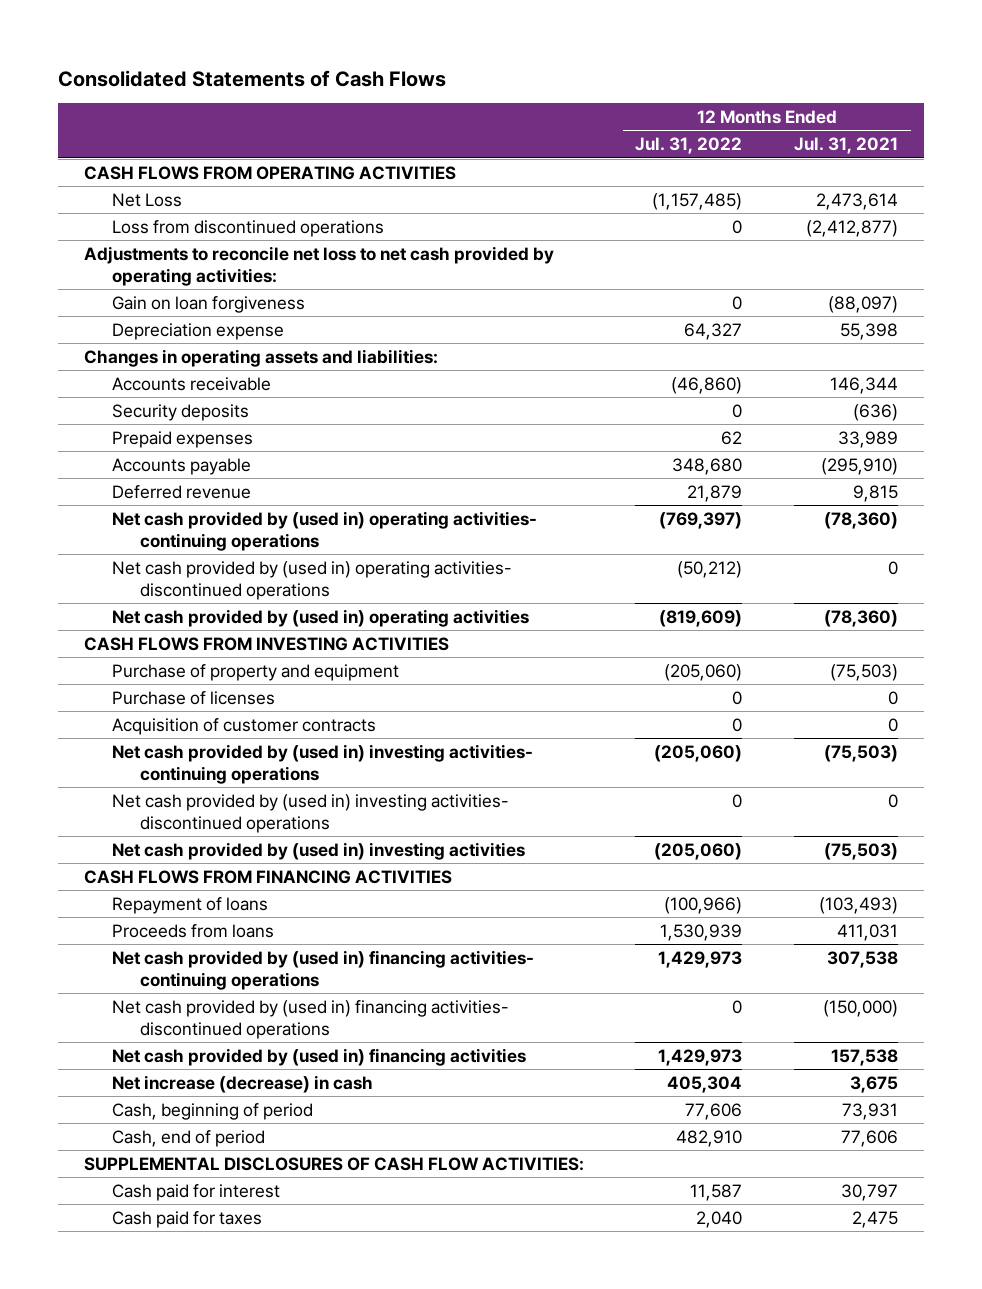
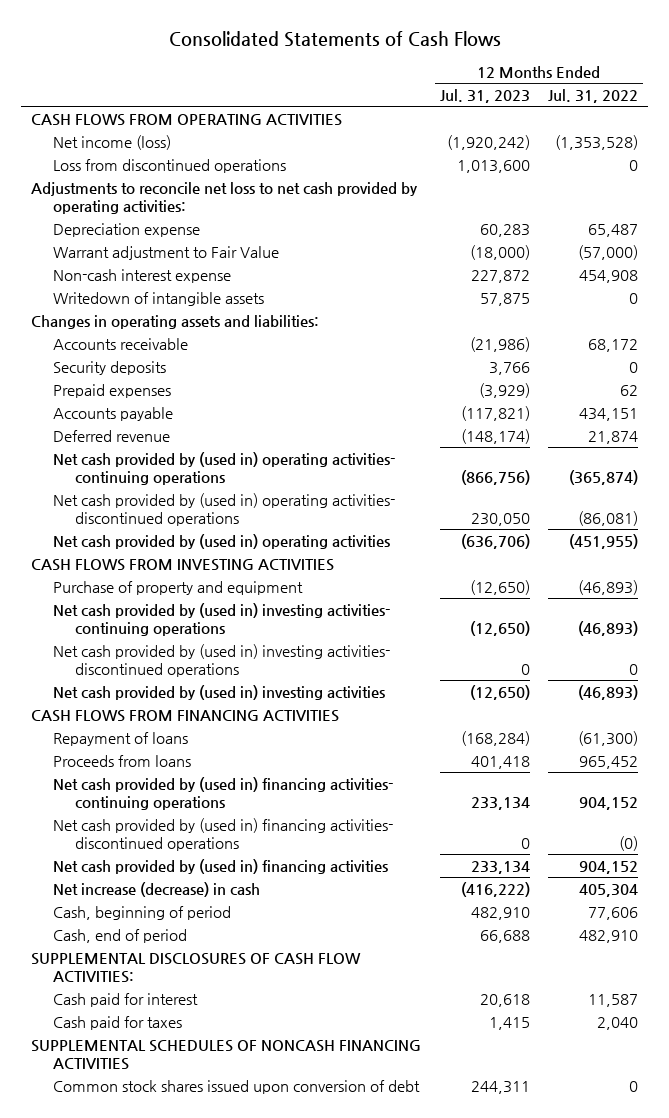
- | 12 Months Ended Jul. 31, 2022 | 12 Months Ended Jul. 31, 2021
+ | 12 Months Ended Jul. 31, 2023 | 12 Months Ended Jul. 31, 2022
- Net Loss | (1,157,485) | 2,473,614
+ Net income (loss) | (1,920,242) | (1,353,528)
- Gain on loan forgiveness | 0 | (88,097)
- Depreciation expense | 64,327 | 55,398
+ Depreciation expense | 60,283 | 65,487
+ Warrant adjustment to Fair Value | (18,000) | (57,000)
+ Non-cash interest expense | 227,872 | 454,908
+ Writedown of intangible assets | 57,875 | 0
- Accounts receivable | (46,860) | 146,344
+ Accounts receivable | (21,986) | 68,172
- Accounts payable | 348,680 | (295,910)
- Deferred revenue | 21,879 | 9,815
- Net cash provided by (used in) operating activities- continuing operations | (769,397) | (78,360)
- Net cash provided by (used in) operating activities- discontinued operations | (50,212) | 0
- Net cash provided by (used in) operating activities | (819,609) | (78,360)
+ Accounts payable | (117,821) | 434,151
+ Deferred revenue | (148,174) | 21,874
+ Net cash provided by (used in) operating activities- continuing operations | (866,756) | (365,874)
+ Net cash provided by (used in) operating activities- discontinued operations | 230,050 | (86,081)
+ Net cash provided by (used in) operating activities | (636,706) | (451,955)
- Purchase of property and equipment | (205,060) | (75,503)
- Purchase of licenses | 0 | 0
- Acquisition of customer contracts | 0 | 0
- Net cash provided by (used in) investing activities- continuing operations | (205,060) | (75,503)
+ Purchase of property and equipment | (12,650) | (46,893)
+ Net cash provided by (used in) investing activities- continuing operations | (12,650) | (46,893)
- Net cash provided by (used in) investing activities | (205,060) | (75,503)
+ Net cash provided by (used in) investing activities | (12,650) | (46,893)
- Repayment of loans | (100,966) | (103,493)
- Proceeds from loans | 1,530,939 | 411,031
- Net cash provided by (used in) financing activities- continuing operations | 1,429,973 | 307,538
- Net cash provided by (used in) financing activities- discontinued operations | 0 | (150,000)
- Net cash provided by (used in) financing activities | 1,429,973 | 157,538
+ Repayment of loans | (168,284) | (61,300)
+ Proceeds from loans | 401,418 | 965,452
+ Net cash provided by (used in) financing activities- continuing operations | 233,134 | 904,152
+ Net cash provided by (used in) financing activities- discontinued operations | 0 | (0)
+ Net cash provided by (used in) financing activities | 233,134 | 904,152
+ SUPPLEMENTAL SCHEDULES OF NONCASH FINANCING ACTIVITIES
+ Common stock shares issued upon conversion of debt | 244,311 | 0

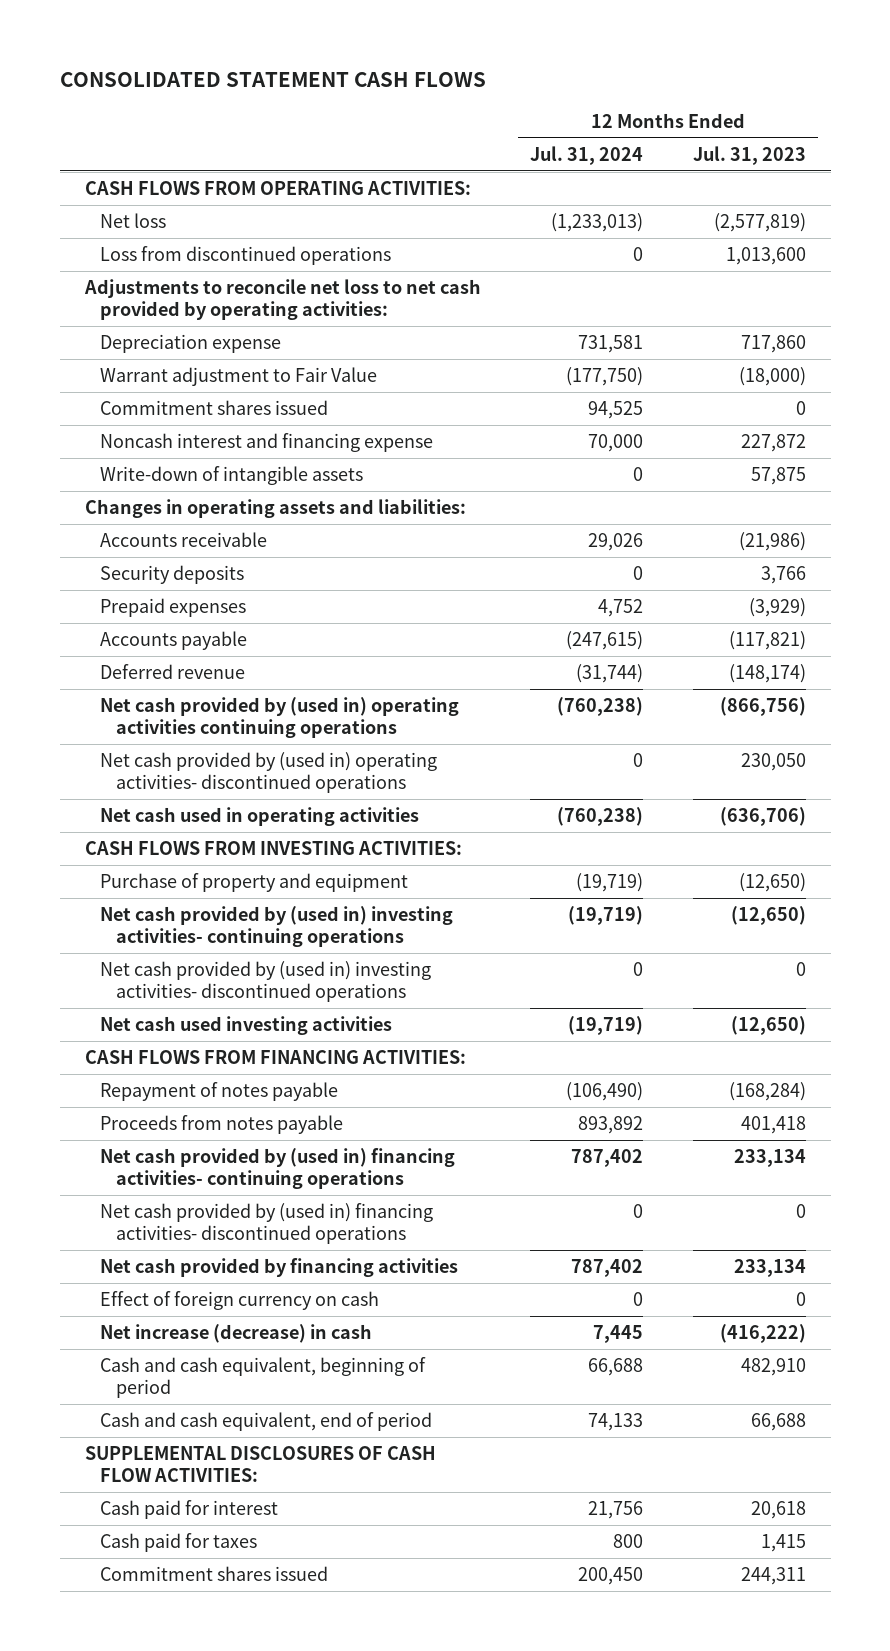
- Consolidated Statements of Cash Flows
+ CONSOLIDATED STATEMENT CASH FLOWS
- | 12 Months Ended Jul. 31, 2023 | 12 Months Ended Jul. 31, 2022
+ | 12 Months Ended Jul. 31, 2024 | 12 Months Ended Jul. 31, 2023
- CASH FLOWS FROM OPERATING ACTIVITIES
- Net income (loss) | (1,920,242) | (1,353,528)
+ CASH FLOWS FROM OPERATING ACTIVITIES:
+ Net loss | (1,233,013) | (2,577,819)
- Depreciation expense | 60,283 | 65,487
+ Depreciation expense | 731,581 | 717,860
- Non-cash interest expense | 227,872 | 454,908
- Writedown of intangible assets | 57,875 | 0
+ Commitment shares issued | 94,525 | 0
+ Noncash interest and financing expense | 70,000 | 227,872
+ Write-down of intangible assets | 0 | 57,875
- Net cash provided by (used in) operating activities- continuing operations | (866,756) | (365,874)
+ Net cash provided by (used in) operating activities continuing operations | (760,238) | (866,756)
- Net cash provided by (used in) operating activities | (636,706) | (451,955)
- CASH FLOWS FROM INVESTING ACTIVITIES
+ Net cash used in operating activities | (760,238) | (636,706)
+ CASH FLOWS FROM INVESTING ACTIVITIES:
- Net cash provided by (used in) investing activities | (12,650) | (46,893)
- CASH FLOWS FROM FINANCING ACTIVITIES
- Repayment of loans | (168,284) | (61,300)
- Proceeds from loans | 401,418 | 965,452
+ Net cash used investing activities | (19,719) | (12,650)
+ CASH FLOWS FROM FINANCING ACTIVITIES:
+ Repayment of notes payable | (106,490) | (168,284)
+ Proceeds from notes payable | 893,892 | 401,418
- Net cash provided by (used in) financing activities | 233,134 | 904,152
+ Net cash provided by financing activities | 787,402 | 233,134
+ Effect of foreign currency on cash | 0 | 0
- Cash, beginning of period | 482,910 | 77,606
- Cash, end of period | 66,688 | 482,910
+ Cash and cash equivalent, beginning of period | 66,688 | 482,910
+ Cash and cash equivalent, end of period | 74,133 | 66,688
- SUPPLEMENTAL SCHEDULES OF NONCASH FINANCING ACTIVITIES
- Common stock shares issued upon conversion of debt | 244,311 | 0
+ Commitment shares issued | 200,450 | 244,311

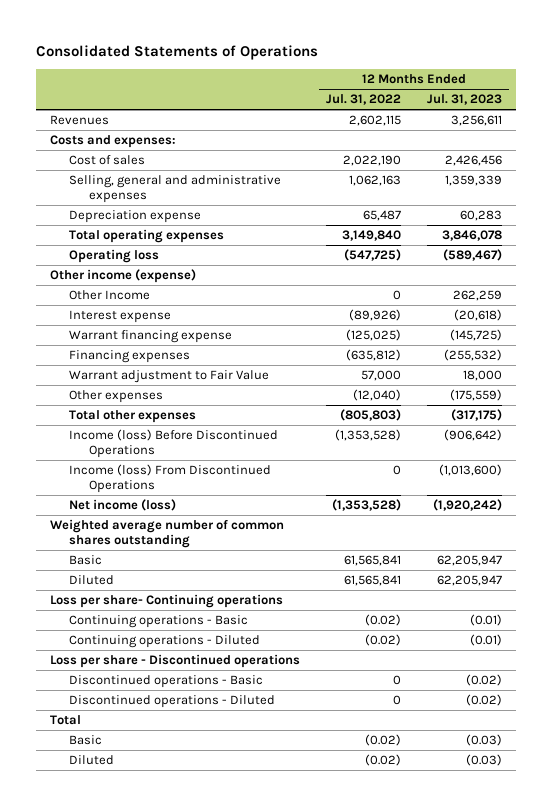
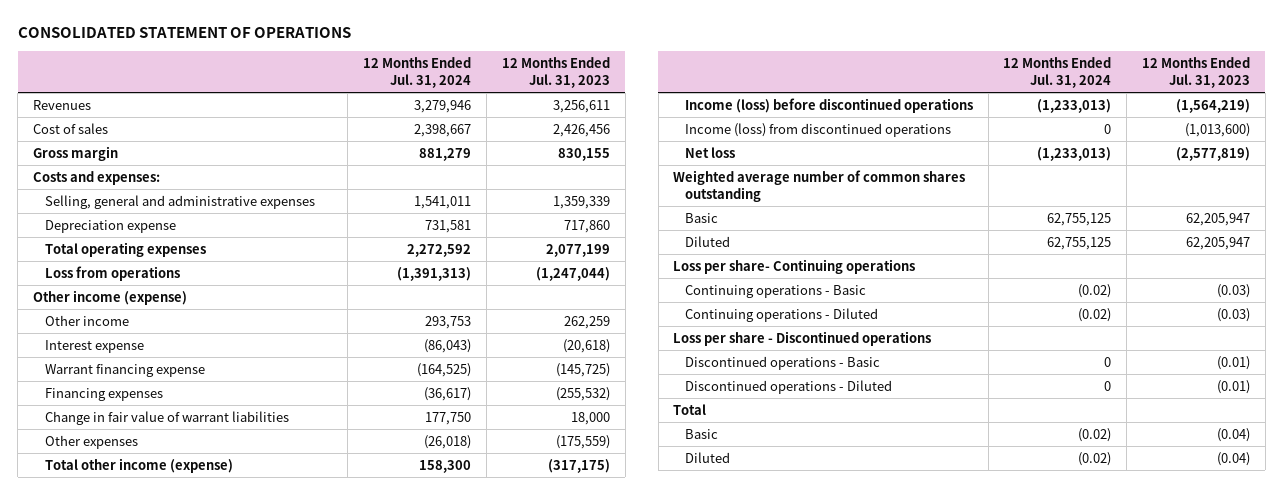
- Consolidated Statements of Operations
+ CONSOLIDATED STATEMENT OF OPERATIONS
- | 12 Months Ended Jul. 31, 2022 | 12 Months Ended Jul. 31, 2023
+ | 12 Months Ended Jul. 31, 2024 | 12 Months Ended Jul. 31, 2023
+ Gross margin | 881,279 | 830,155
moved down: Costs and expenses:
- Depreciation expense | 65,487 | 60,283
- Total operating expenses | 3,149,840 | 3,846,078
- Operating loss | (547,725) | (589,467)
+ Depreciation expense | 731,581 | 717,860
+ Total operating expenses | 2,272,592 | 2,077,199
+ Loss from operations | (1,391,313) | (1,247,044)
- Other Income | 0 | 262,259
+ Other income | 293,753 | 262,259
- Warrant adjustment to Fair Value | 57,000 | 18,000
+ Change in fair value of warrant liabilities | 177,750 | 18,000
- Total other expenses | (805,803) | (317,175)
- Income (loss) Before Discontinued Operations | (1,353,528) | (906,642)
- Income (loss) From Discontinued Operations | 0 | (1,013,600)
- Net income (loss) | (1,353,528) | (1,920,242)
+ Total other income (expense) | 158,300 | (317,175)
+ Income (loss) before discontinued operations | (1,233,013) | (1,564,219)
+ Income (loss) from discontinued operations | 0 | (1,013,600)
+ Net loss | (1,233,013) | (2,577,819)
- Continuing operations - Basic | (0.02) | (0.01)
- Continuing operations - Diluted | (0.02) | (0.01)
+ Continuing operations - Basic | (0.02) | (0.03)
+ Continuing operations - Diluted | (0.02) | (0.03)
- Discontinued operations - Basic | 0 | (0.02)
- Discontinued operations - Diluted | 0 | (0.02)
+ Discontinued operations - Basic | 0 | (0.01)
+ Discontinued operations - Diluted | 0 | (0.01)
- Basic | (0.02) | (0.03)
- Diluted | (0.02) | (0.03)
+ Basic | (0.02) | (0.04)
+ Diluted | (0.02) | (0.04)

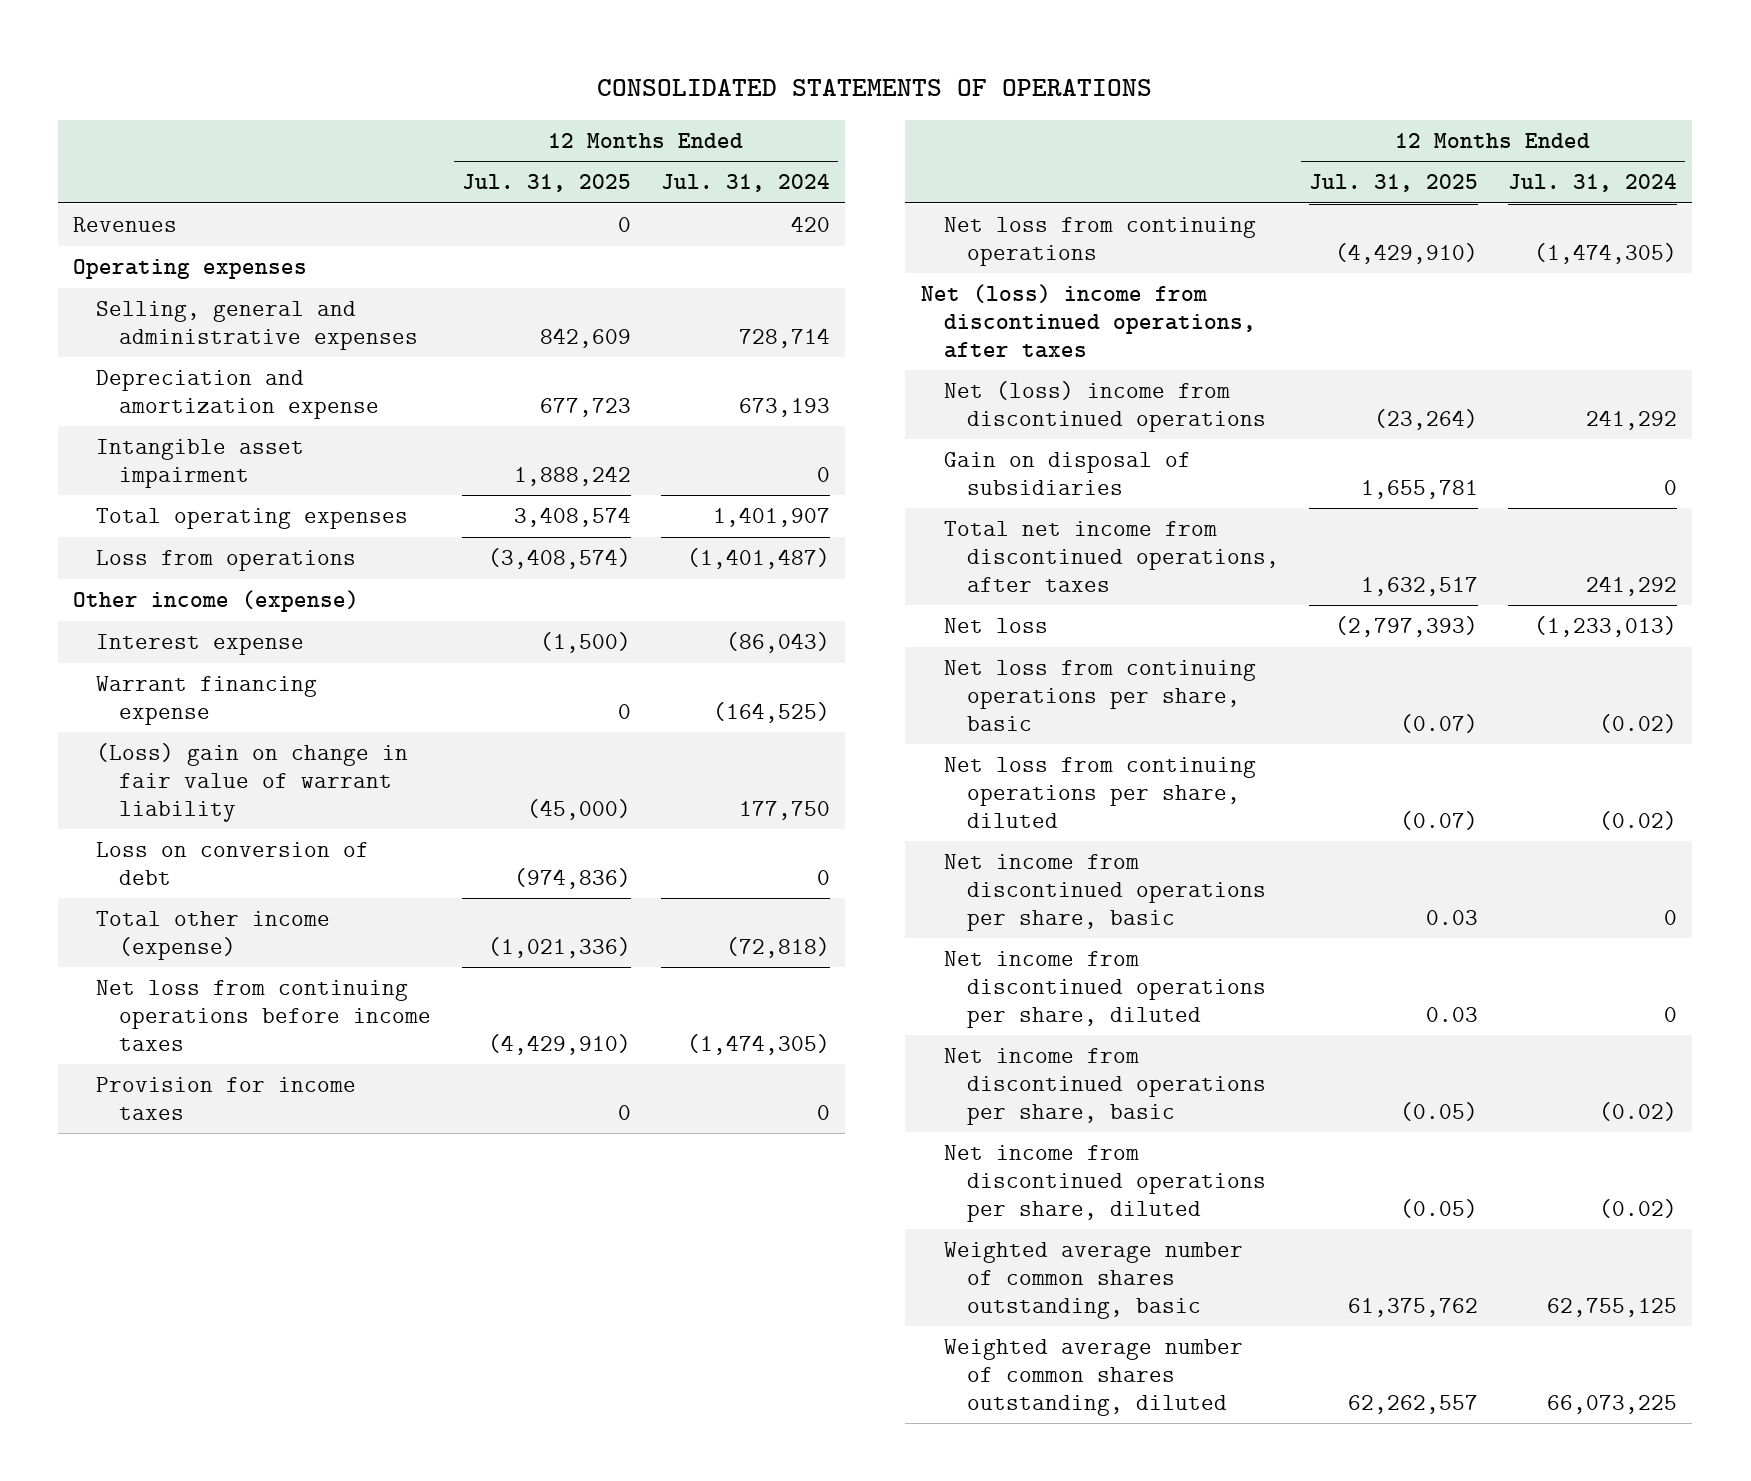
- CONSOLIDATED STATEMENT OF OPERATIONS
+ CONSOLIDATED STATEMENTS OF OPERATIONS
- | 12 Months Ended Jul. 31, 2024 | 12 Months Ended Jul. 31, 2023
+ | 12 Months Ended Jul. 31, 2025 | 12 Months Ended Jul. 31, 2024
- Revenues | 3,279,946 | 3,256,611
- Cost of sales | 2,398,667 | 2,426,456
- Gross margin | 881,279 | 830,155
- Costs and expenses:
- Selling, general and administrative expenses | 1,541,011 | 1,359,339
- Depreciation expense | 731,581 | 717,860
- Total operating expenses | 2,272,592 | 2,077,199
- Loss from operations | (1,391,313) | (1,247,044)
+ Revenues | 0 | 420
+ Operating expenses
+ Selling, general and administrative expenses | 842,609 | 728,714
+ Depreciation and amortization expense | 677,723 | 673,193
+ Intangible asset impairment | 1,888,242 | 0
+ Total operating expenses | 3,408,574 | 1,401,907
+ Loss from operations | (3,408,574) | (1,401,487)
- Other income | 293,753 | 262,259
- Financing expenses | (36,617) | (255,532)
- Change in fair value of warrant liabilities | 177,750 | 18,000
- Other expenses | (26,018) | (175,559)
- Total other income (expense) | 158,300 | (317,175)
- Income (loss) before discontinued operations | (1,233,013) | (1,564,219)
- Income (loss) from discontinued operations | 0 | (1,013,600)
+ (Loss) gain on change in fair value of warrant liability | (45,000) | 177,750
+ Loss on conversion of debt | (974,836) | 0
+ Total other income (expense) | (1,021,336) | (72,818)
+ Net loss from continuing operations before income taxes | (4,429,910) | (1,474,305)
+ Provision for income taxes | 0 | 0
+ Net loss from continuing operations | (4,429,910) | (1,474,305)
+ Net (loss) income from discontinued operations, after taxes
+ Net (loss) income from discontinued operations | (23,264) | 241,292
+ Gain on disposal of subsidiaries | 1,655,781 | 0
+ Total net income from discontinued operations, after taxes | 1,632,517 | 241,292
- Weighted average number of common shares outstanding
- Basic | 62,755,125 | 62,205,947
- Diluted | 62,755,125 | 62,205,947
- Loss per share- Continuing operations
- Continuing operations - Basic | (0.02) | (0.03)
- Continuing operations - Diluted | (0.02) | (0.03)
- Loss per share - Discontinued operations
- Discontinued operations - Basic | 0 | (0.01)
- Discontinued operations - Diluted | 0 | (0.01)
- Total
- Basic | (0.02) | (0.04)
- Diluted | (0.02) | (0.04)
+ Net loss from continuing operations per share, basic | (0.07) | (0.02)
+ Net loss from continuing operations per share, diluted | (0.07) | (0.02)
+ Net income from discontinued operations per share, basic | 0.03 | 0
+ Net income from discontinued operations per share, diluted | 0.03 | 0
+ Net income from discontinued operations per share, basic | (0.05) | (0.02)
+ Net income from discontinued operations per share, diluted | (0.05) | (0.02)
+ Weighted average number of common shares outstanding, basic | 61,375,762 | 62,755,125
+ Weighted average number of common shares outstanding, diluted | 62,262,557 | 66,073,225

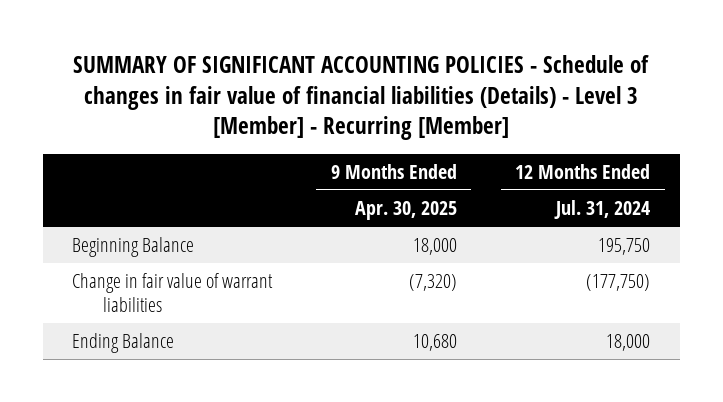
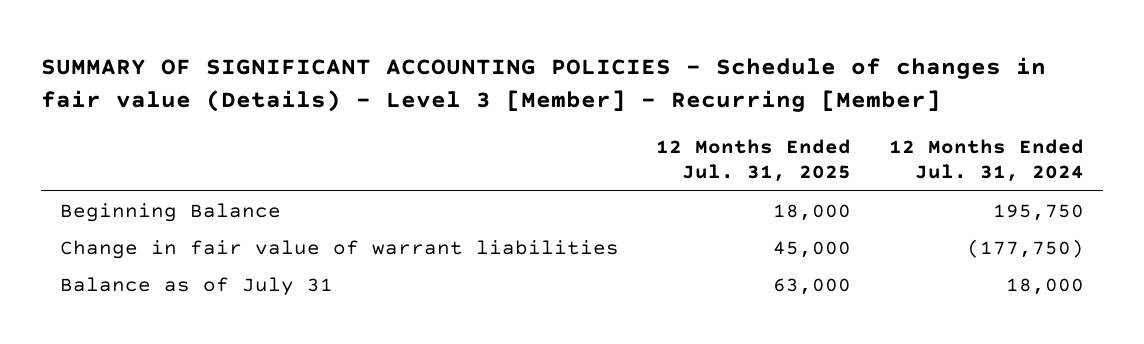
- SUMMARY OF SIGNIFICANT ACCOUNTING POLICIES - Schedule of changes in fair value of financial liabilities (Details) - Level 3 [Member] - Recurring [Member]
+ SUMMARY OF SIGNIFICANT ACCOUNTING POLICIES - Schedule of changes in fair value (Details) - Level 3 [Member] - Recurring [Member]
- | 9 Months Ended Apr. 30, 2025 | 12 Months Ended Jul. 31, 2024
+ | 12 Months Ended Jul. 31, 2025 | 12 Months Ended Jul. 31, 2024
- Ending Balance | 10,680 | 18,000
+ Balance as of July 31 | 63,000 | 18,000

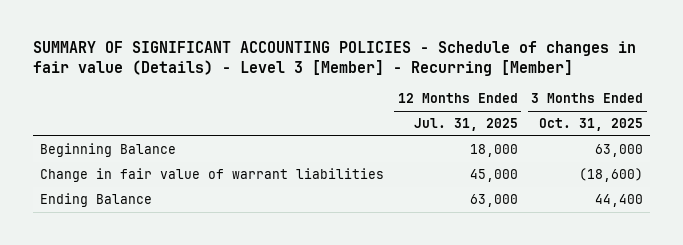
- | 12 Months Ended Jul. 31, 2025 | 12 Months Ended Jul. 31, 2024
+ | 12 Months Ended Jul. 31, 2025 | 3 Months Ended Oct. 31, 2025
- Balance as of July 31 | 63,000 | 18,000
+ Ending Balance | 63,000 | 44,400

